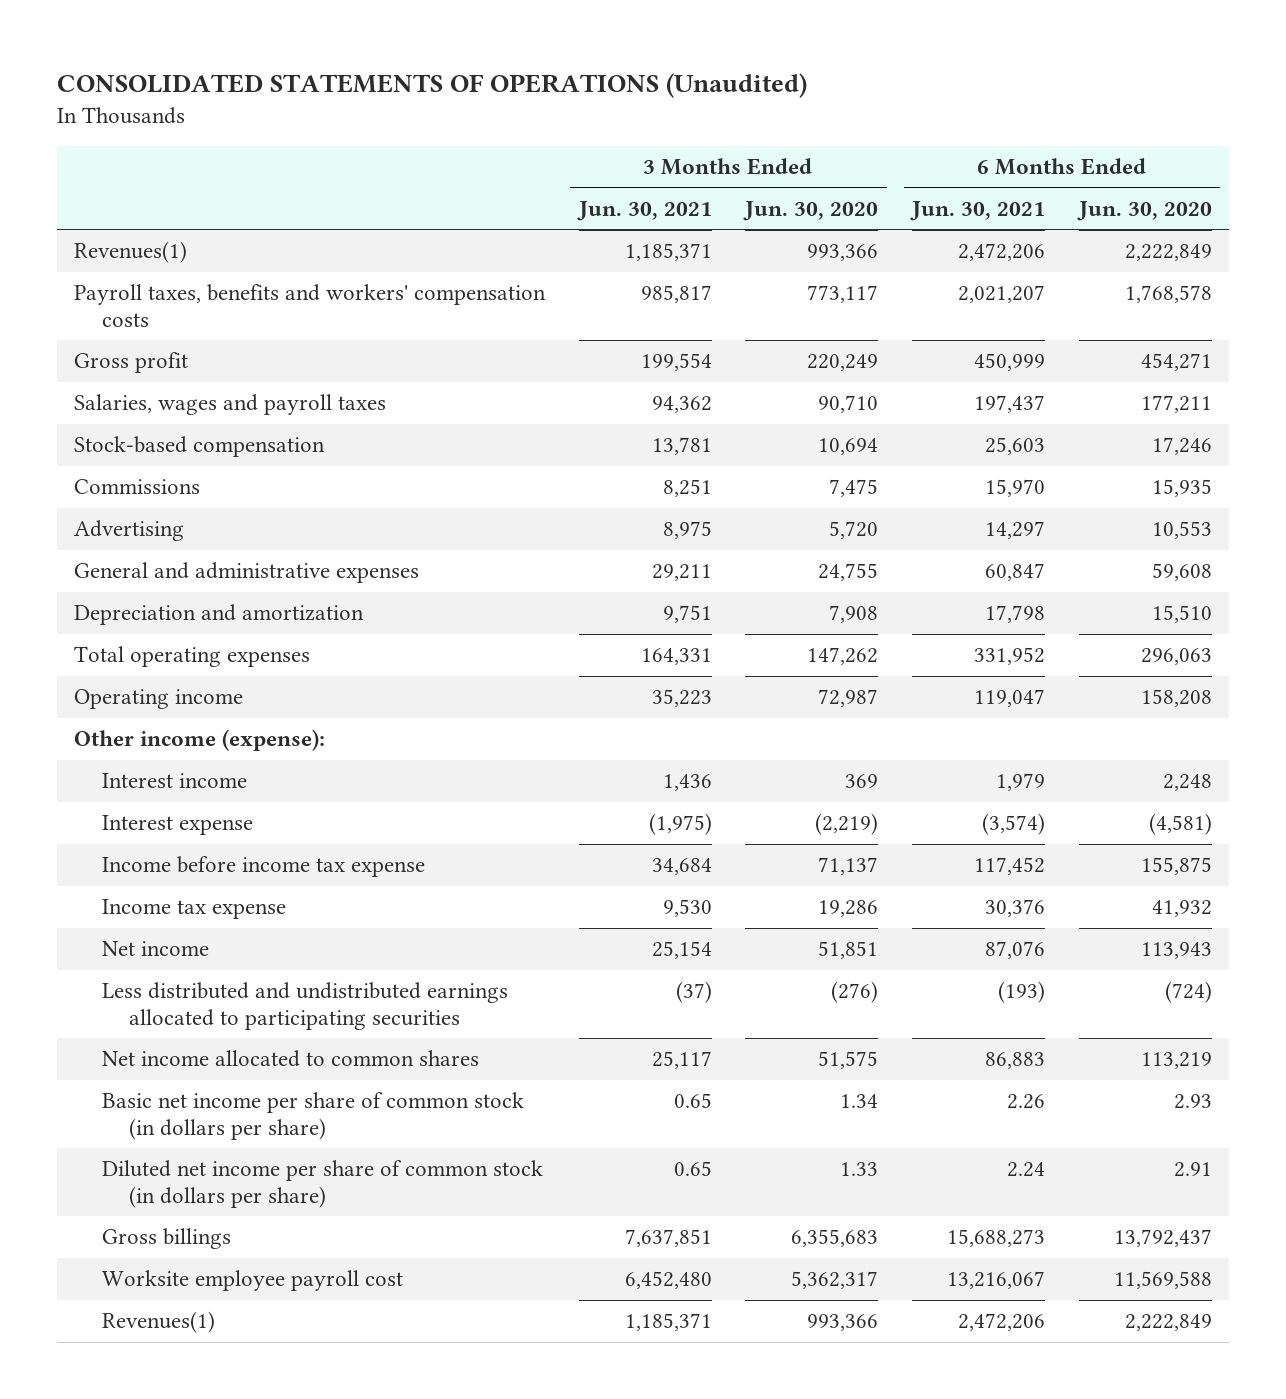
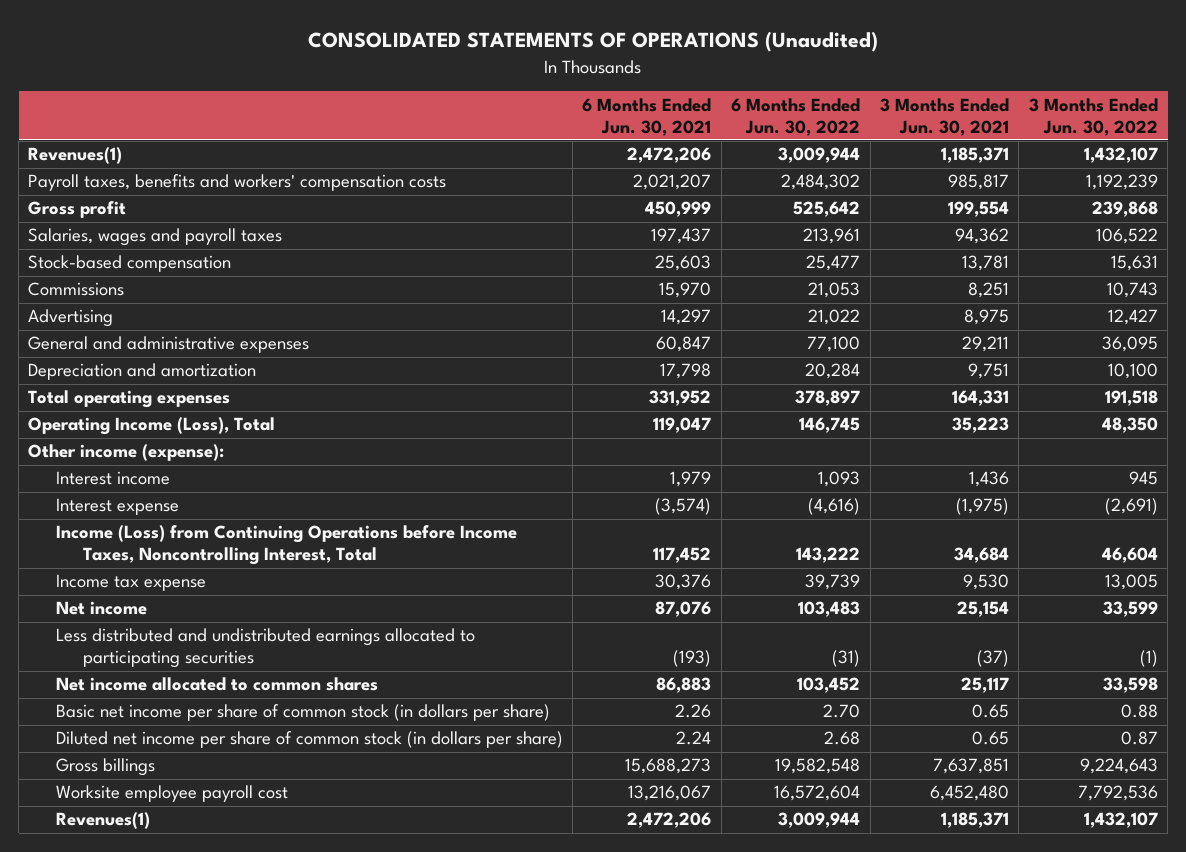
- | 3 Months Ended Jun. 30, 2021 | 3 Months Ended Jun. 30, 2020 | 6 Months Ended Jun. 30, 2021 | 6 Months Ended Jun. 30, 2020
+ | 6 Months Ended Jun. 30, 2021 | 6 Months Ended Jun. 30, 2022 | 3 Months Ended Jun. 30, 2021 | 3 Months Ended Jun. 30, 2022
- Operating income | 35,223 | 72,987 | 119,047 | 158,208
+ Operating Income (Loss), Total | 119,047 | 146,745 | 35,223 | 48,350
- Income before income tax expense | 34,684 | 71,137 | 117,452 | 155,875
+ Income (Loss) from Continuing Operations before Income Taxes, Noncontrolling Interest, Total | 117,452 | 143,222 | 34,684 | 46,604

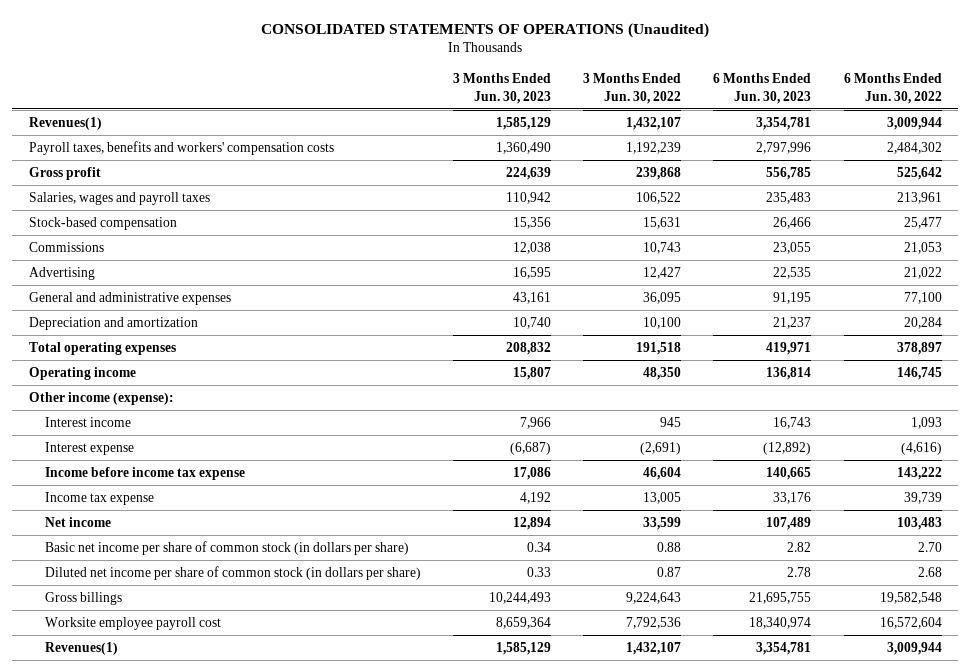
- | 6 Months Ended Jun. 30, 2021 | 6 Months Ended Jun. 30, 2022 | 3 Months Ended Jun. 30, 2021 | 3 Months Ended Jun. 30, 2022
+ | 3 Months Ended Jun. 30, 2023 | 3 Months Ended Jun. 30, 2022 | 6 Months Ended Jun. 30, 2023 | 6 Months Ended Jun. 30, 2022
- Operating Income (Loss), Total | 119,047 | 146,745 | 35,223 | 48,350
+ Operating income | 15,807 | 48,350 | 136,814 | 146,745
- Income (Loss) from Continuing Operations before Income Taxes, Noncontrolling Interest, Total | 117,452 | 143,222 | 34,684 | 46,604
+ Income before income tax expense | 17,086 | 46,604 | 140,665 | 143,222
- Less distributed and undistributed earnings allocated to participating securities | (193) | (31) | (37) | (1)
- Net income allocated to common shares | 86,883 | 103,452 | 25,117 | 33,598

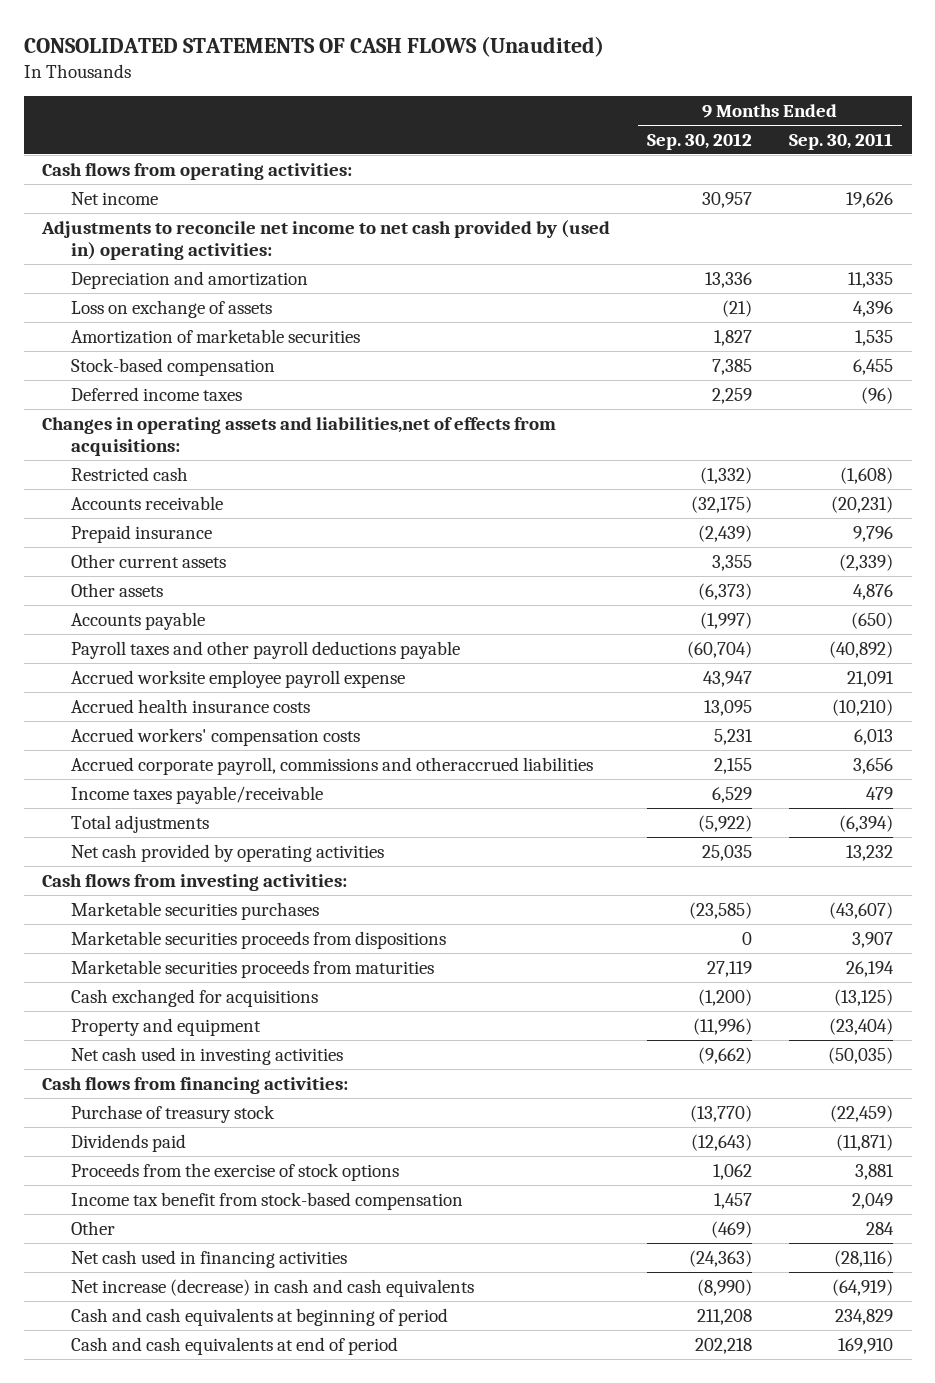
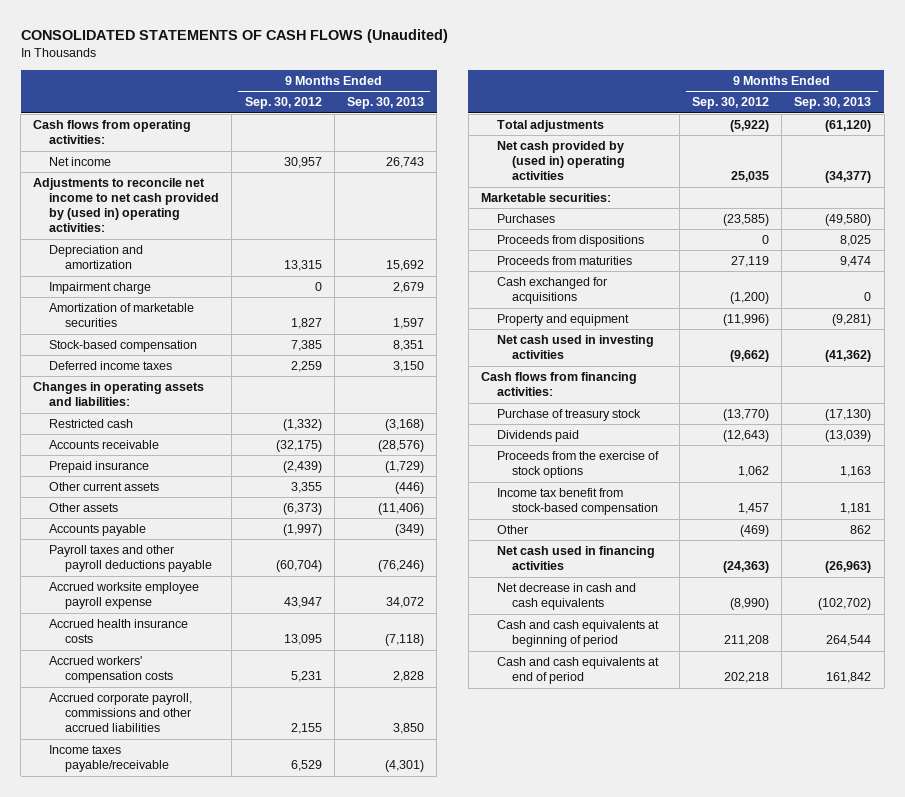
- | 9 Months Ended Sep. 30, 2012 | 9 Months Ended Sep. 30, 2011
+ | 9 Months Ended Sep. 30, 2012 | 9 Months Ended Sep. 30, 2013
- Depreciation and amortization | 13,336 | 11,335
- Loss on exchange of assets | (21) | 4,396
+ Depreciation and amortization | 13,315 | 15,692
+ Impairment charge | 0 | 2,679
- Changes in operating assets and liabilities,net of effects from acquisitions:
+ Changes in operating assets and liabilities:
- Accrued corporate payroll, commissions and otheraccrued liabilities | 2,155 | 3,656
+ Accrued corporate payroll, commissions and other accrued liabilities | 2,155 | 3,850
- Net cash provided by operating activities | 25,035 | 13,232
- Cash flows from investing activities:
- Marketable securities purchases | (23,585) | (43,607)
- Marketable securities proceeds from dispositions | 0 | 3,907
- Marketable securities proceeds from maturities | 27,119 | 26,194
+ Net cash provided by (used in) operating activities | 25,035 | (34,377)
+ Marketable securities:
+ Purchases | (23,585) | (49,580)
+ Proceeds from dispositions | 0 | 8,025
+ Proceeds from maturities | 27,119 | 9,474
- Net increase (decrease) in cash and cash equivalents | (8,990) | (64,919)
+ Net decrease in cash and cash equivalents | (8,990) | (102,702)

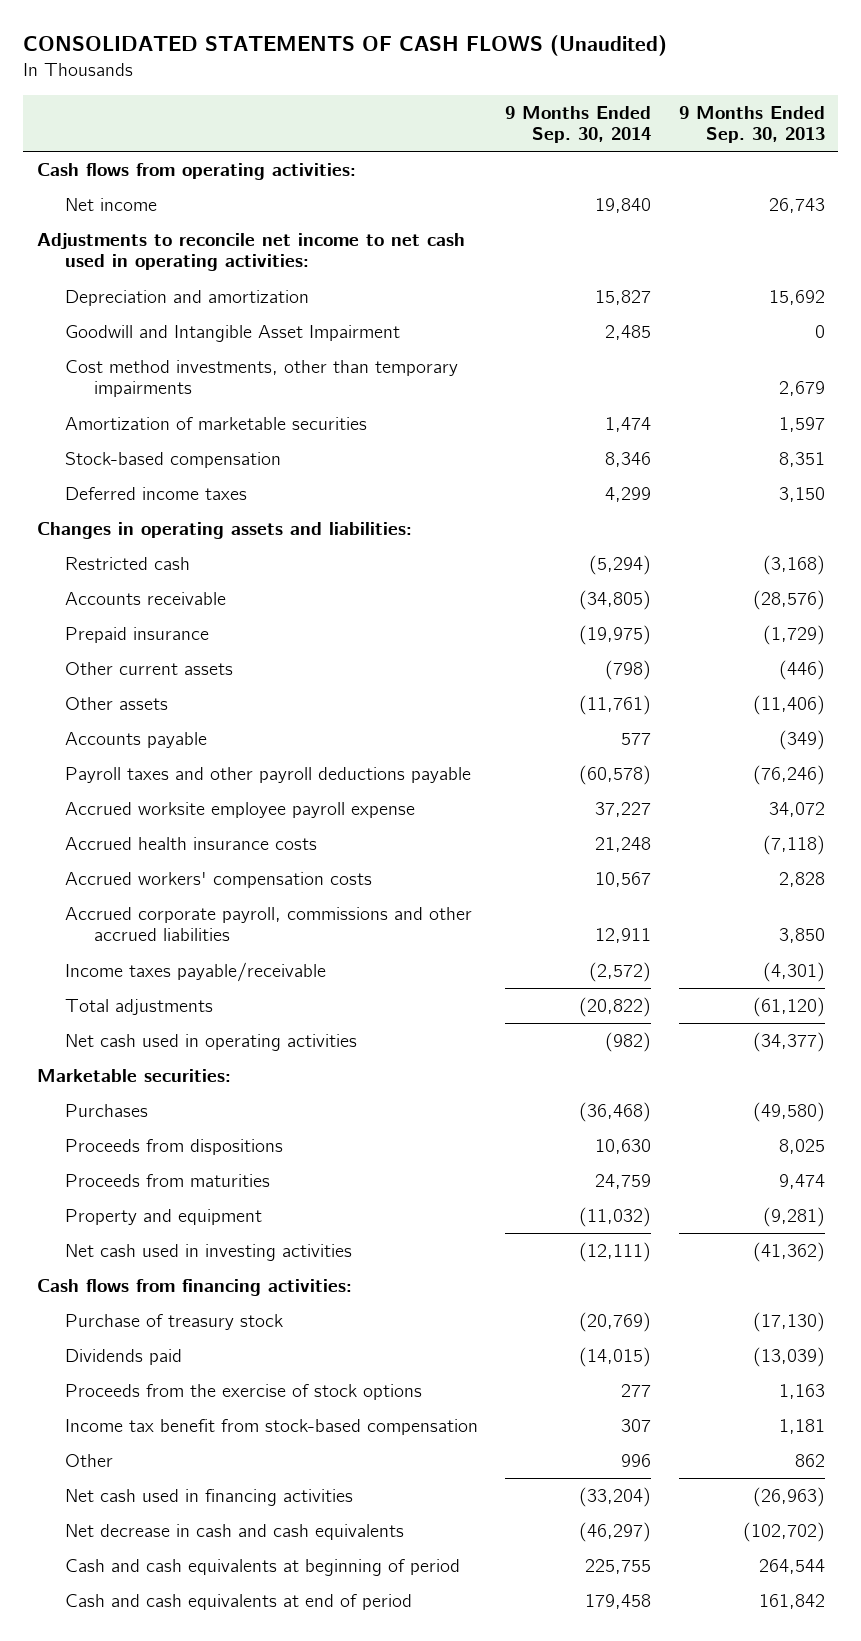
- | 9 Months Ended Sep. 30, 2012 | 9 Months Ended Sep. 30, 2013
+ | 9 Months Ended Sep. 30, 2014 | 9 Months Ended Sep. 30, 2013
- Adjustments to reconcile net income to net cash provided by (used in) operating activities:
+ Adjustments to reconcile net income to net cash used in operating activities:
- Impairment charge | 0 | 2,679
+ Goodwill and Intangible Asset Impairment | 2,485 | 0
+ Cost method investments, other than temporary impairments | | 2,679
- Net cash provided by (used in) operating activities | 25,035 | (34,377)
+ Net cash used in operating activities | (982) | (34,377)
- Cash exchanged for acquisitions | (1,200) | 0

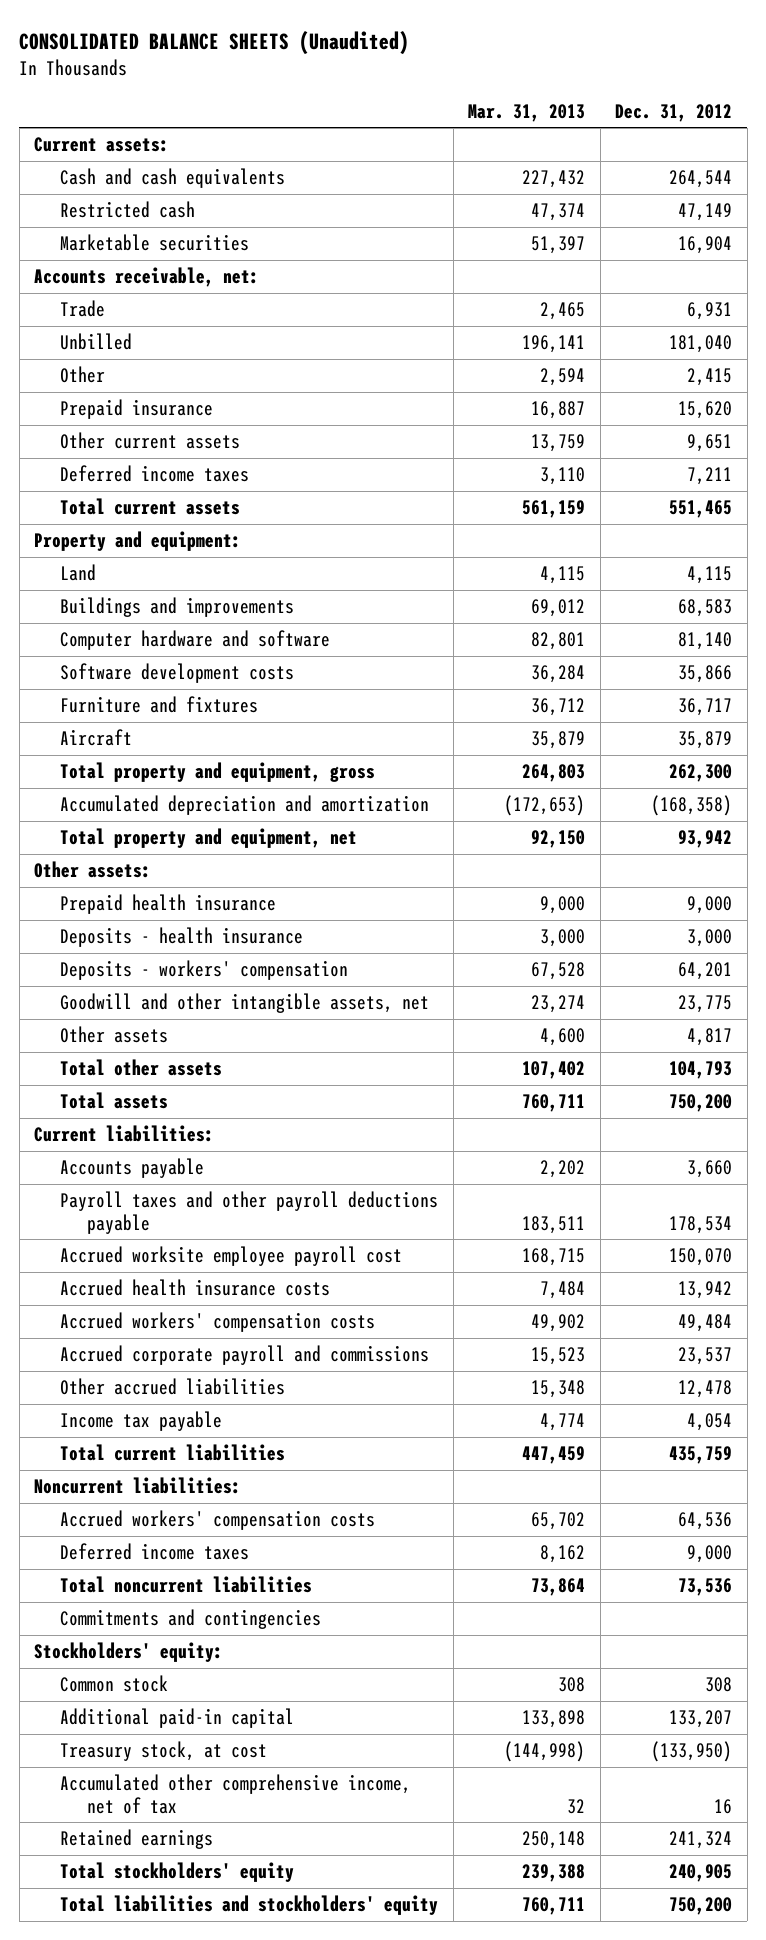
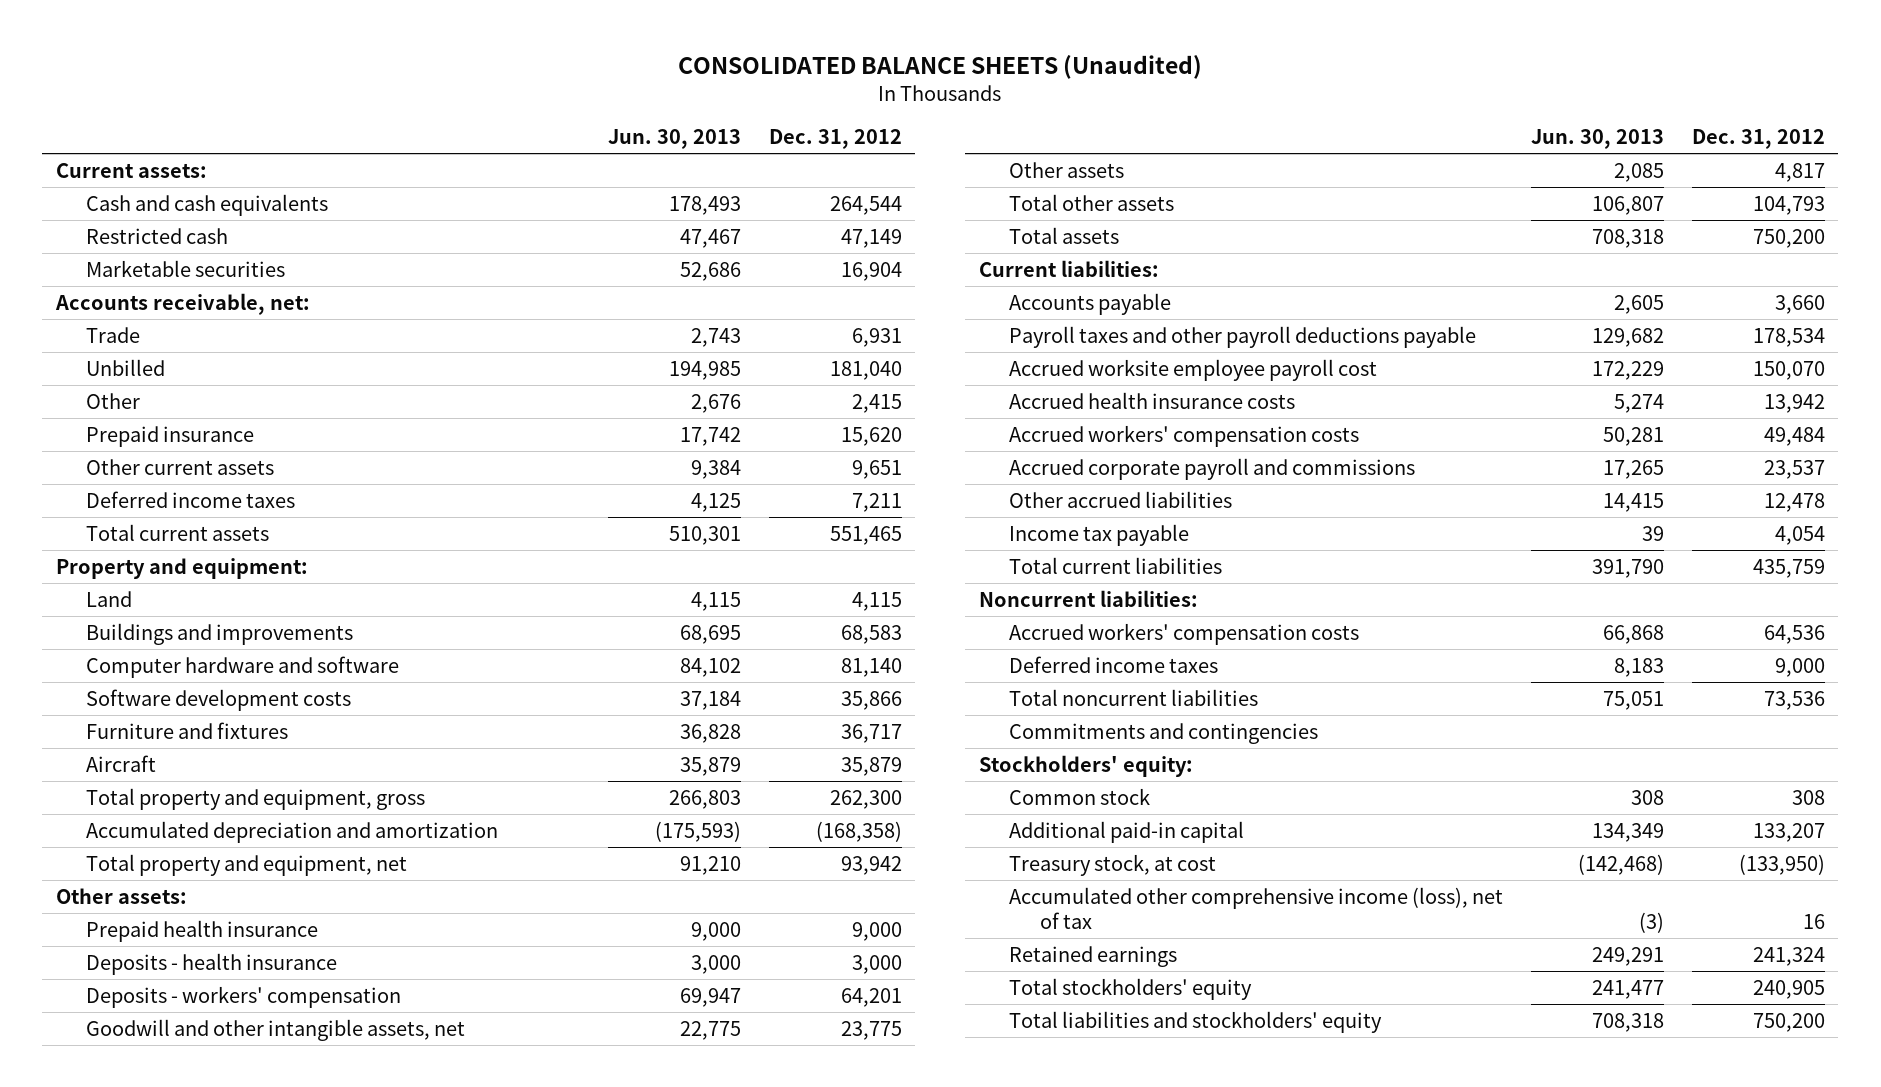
- | Mar. 31, 2013 | Dec. 31, 2012
+ | Jun. 30, 2013 | Dec. 31, 2012
- Accumulated other comprehensive income, net of tax | 32 | 16
+ Accumulated other comprehensive income (loss), net of tax | (3) | 16

